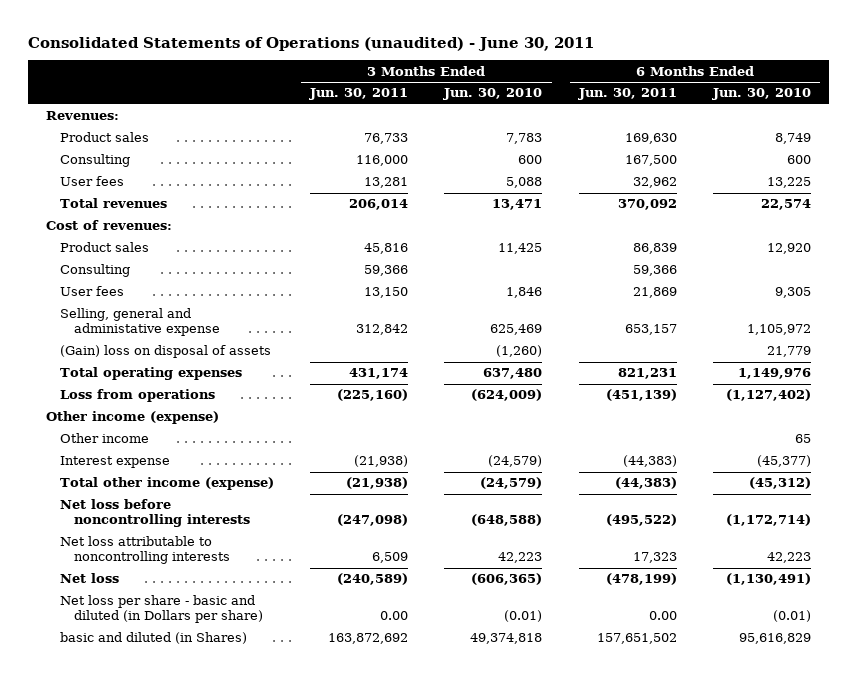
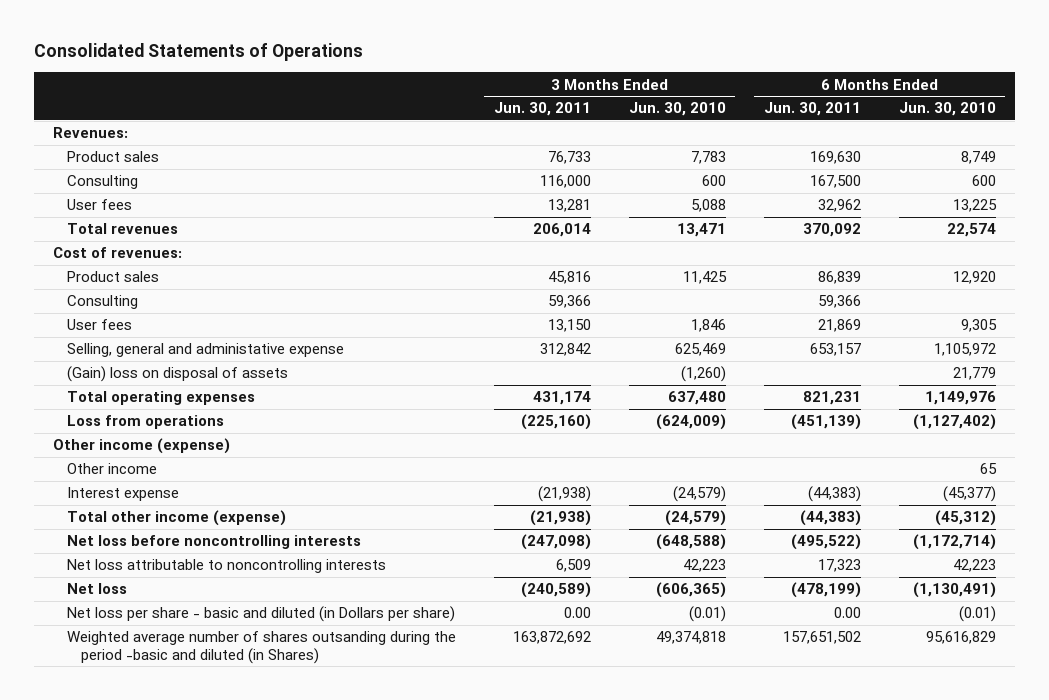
- Consolidated Statements of Operations (unaudited) - June 30, 2011
+ Consolidated Statements of Operations
- basic and diluted (in Shares) | 163,872,692 | 49,374,818 | 157,651,502 | 95,616,829
+ Weighted average number of shares outsanding during the period -basic and diluted (in Shares) | 163,872,692 | 49,374,818 | 157,651,502 | 95,616,829

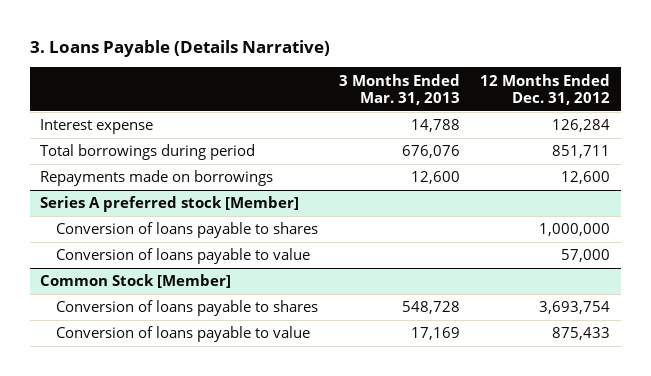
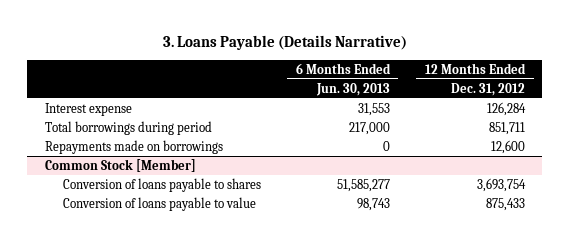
- | 3 Months Ended Mar. 31, 2013 | 12 Months Ended Dec. 31, 2012
+ | 6 Months Ended Jun. 30, 2013 | 12 Months Ended Dec. 31, 2012
- Series A preferred stock [Member]
- Conversion of loans payable to shares | | 1,000,000
- Conversion of loans payable to value | | 57,000

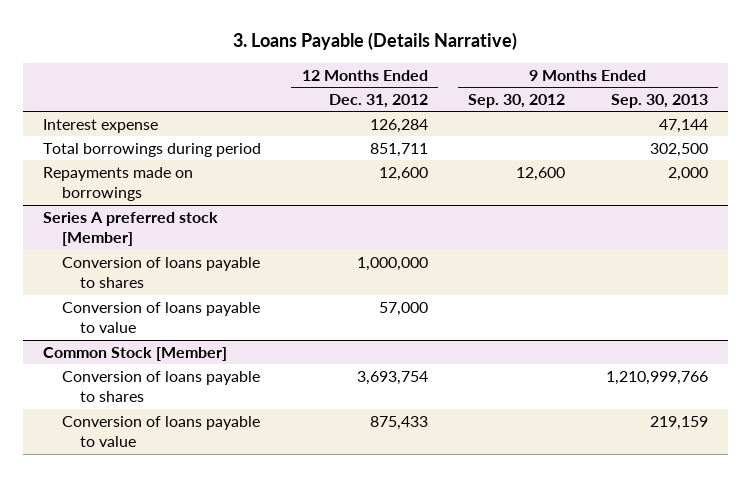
- | 6 Months Ended Jun. 30, 2013 | 12 Months Ended Dec. 31, 2012
+ | 12 Months Ended Dec. 31, 2012 | 9 Months Ended Sep. 30, 2012 | 9 Months Ended Sep. 30, 2013
+ Series A preferred stock [Member]
+ Conversion of loans payable to shares | 1,000,000 | |
+ Conversion of loans payable to value | 57,000 | |

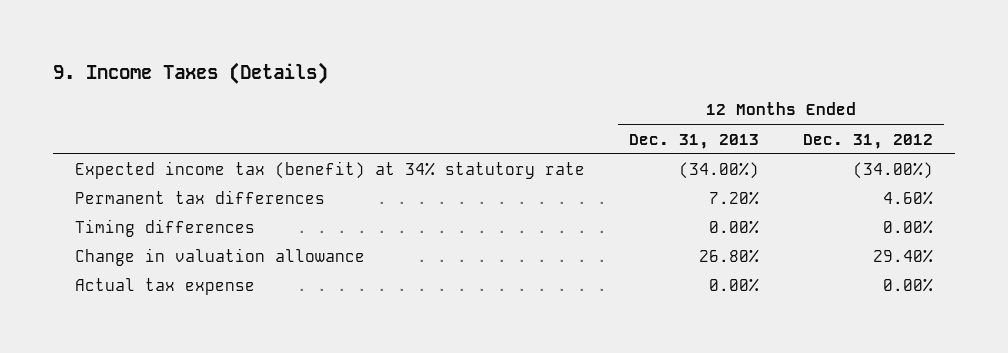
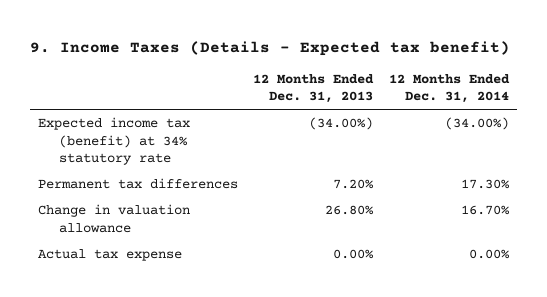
- 9. Income Taxes (Details)
+ 9. Income Taxes (Details - Expected tax benefit)
- | 12 Months Ended Dec. 31, 2013 | 12 Months Ended Dec. 31, 2012
+ | 12 Months Ended Dec. 31, 2013 | 12 Months Ended Dec. 31, 2014
- Timing differences | 0.00% | 0.00%

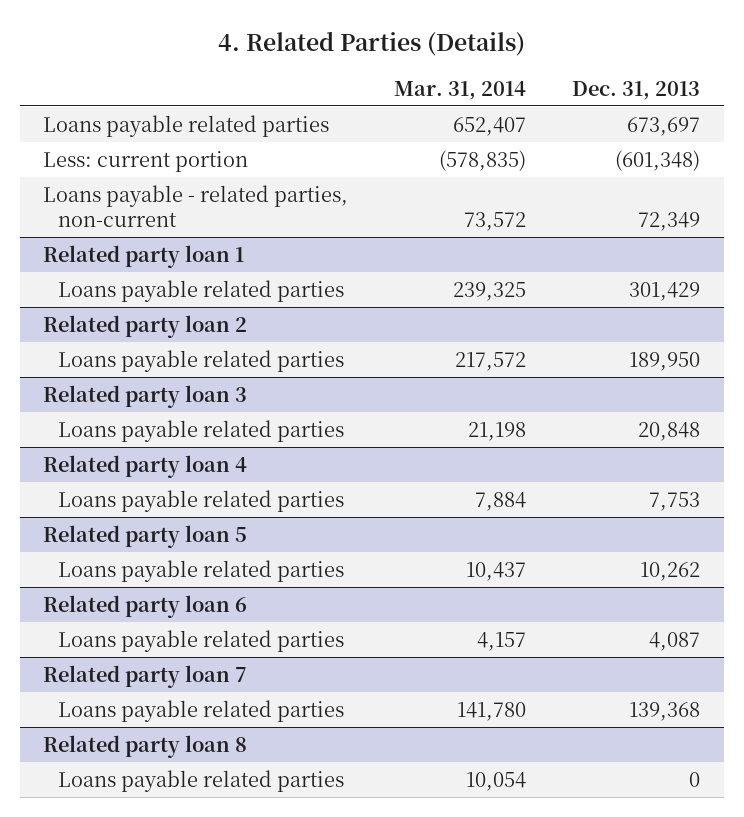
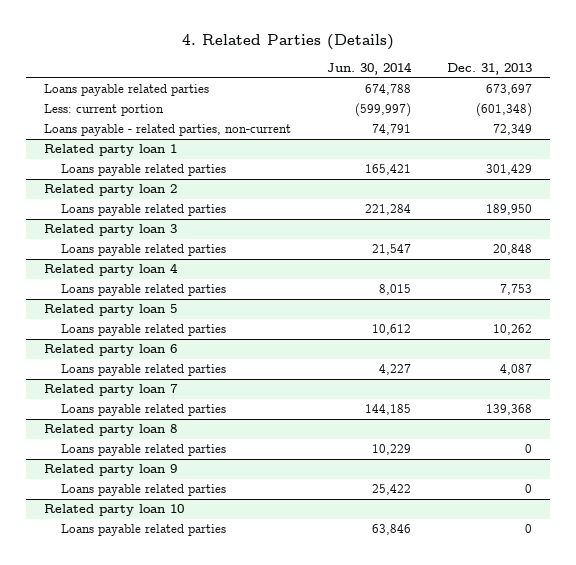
- | Mar. 31, 2014 | Dec. 31, 2013
+ | Jun. 30, 2014 | Dec. 31, 2013
+ Related party loan 9
+ Loans payable related parties | 25,422 | 0
+ Related party loan 10
+ Loans payable related parties | 63,846 | 0

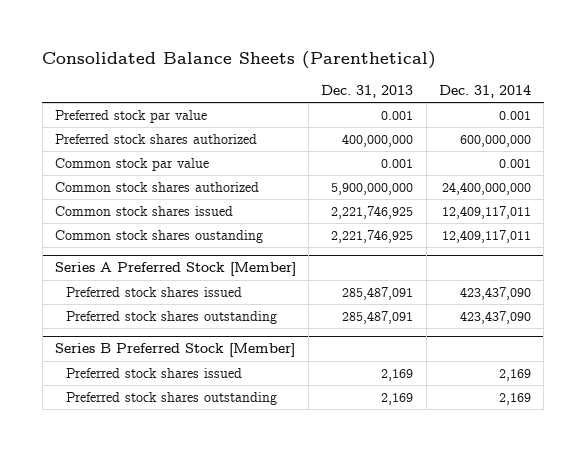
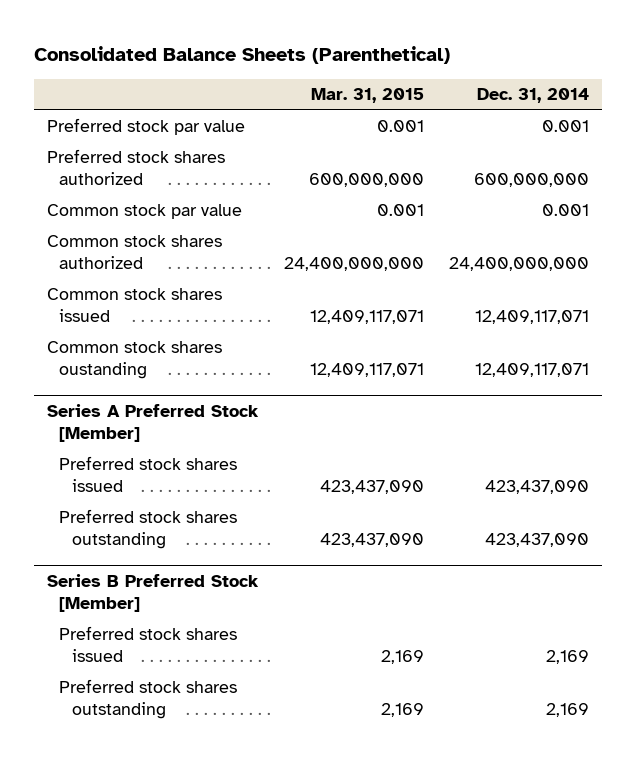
- | Dec. 31, 2013 | Dec. 31, 2014
+ | Mar. 31, 2015 | Dec. 31, 2014
- Common stock shares issued | 2,221,746,925 | 12,409,117,011
- Common stock shares oustanding | 2,221,746,925 | 12,409,117,011
+ Common stock shares issued | 12,409,117,071 | 12,409,117,071
+ Common stock shares oustanding | 12,409,117,071 | 12,409,117,071

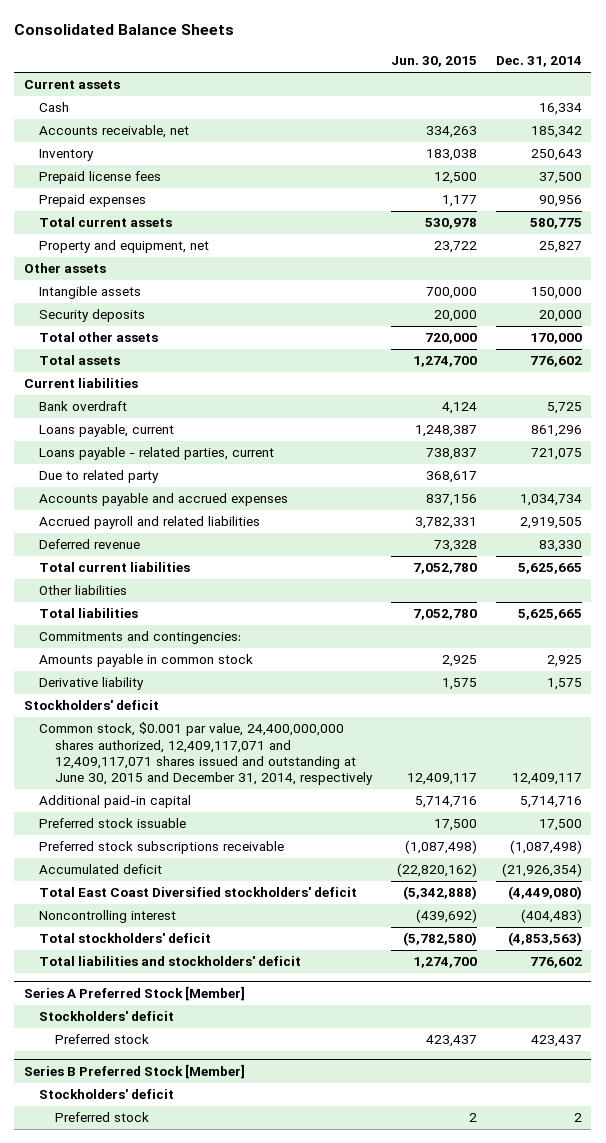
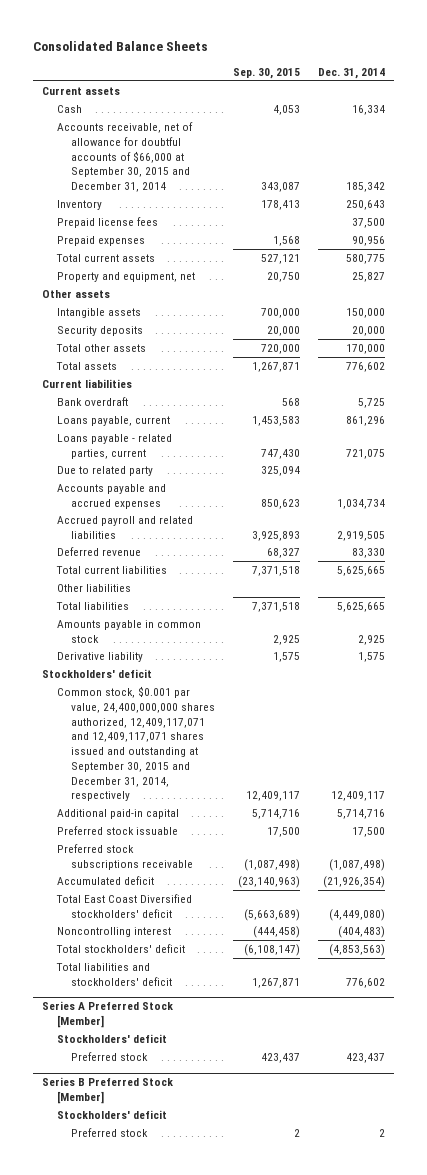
- | Jun. 30, 2015 | Dec. 31, 2014
+ | Sep. 30, 2015 | Dec. 31, 2014
- Accounts receivable, net | 334,263 | 185,342
+ Accounts receivable, net of allowance for doubtful accounts of $66,000 at September 30, 2015 and December 31, 2014 | 343,087 | 185,342
- Commitments and contingencies:
- Common stock, $0.001 par value, 24,400,000,000 shares authorized, 12,409,117,071 and 12,409,117,071 shares issued and outstanding at June 30, 2015 and December 31, 2014, respectively | 12,409,117 | 12,409,117
+ Common stock, $0.001 par value, 24,400,000,000 shares authorized, 12,409,117,071 and 12,409,117,071 shares issued and outstanding at September 30, 2015 and December 31, 2014, respectively | 12,409,117 | 12,409,117

